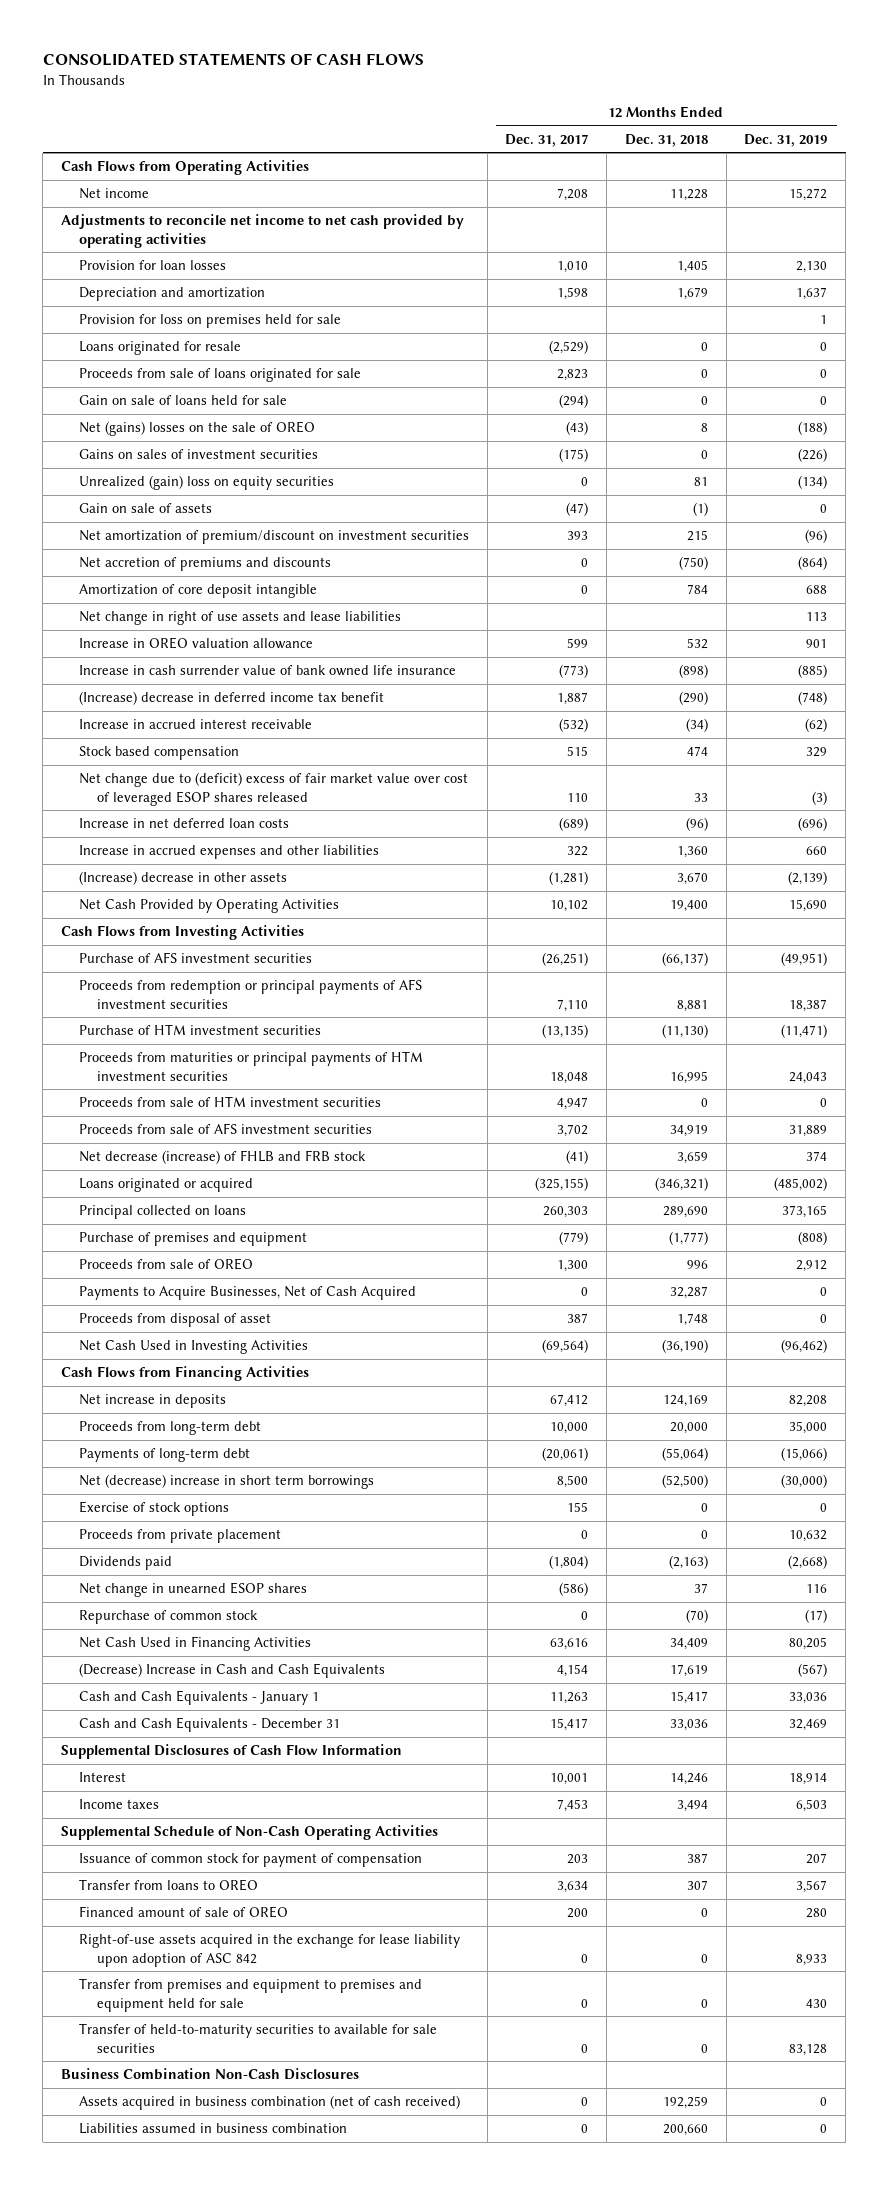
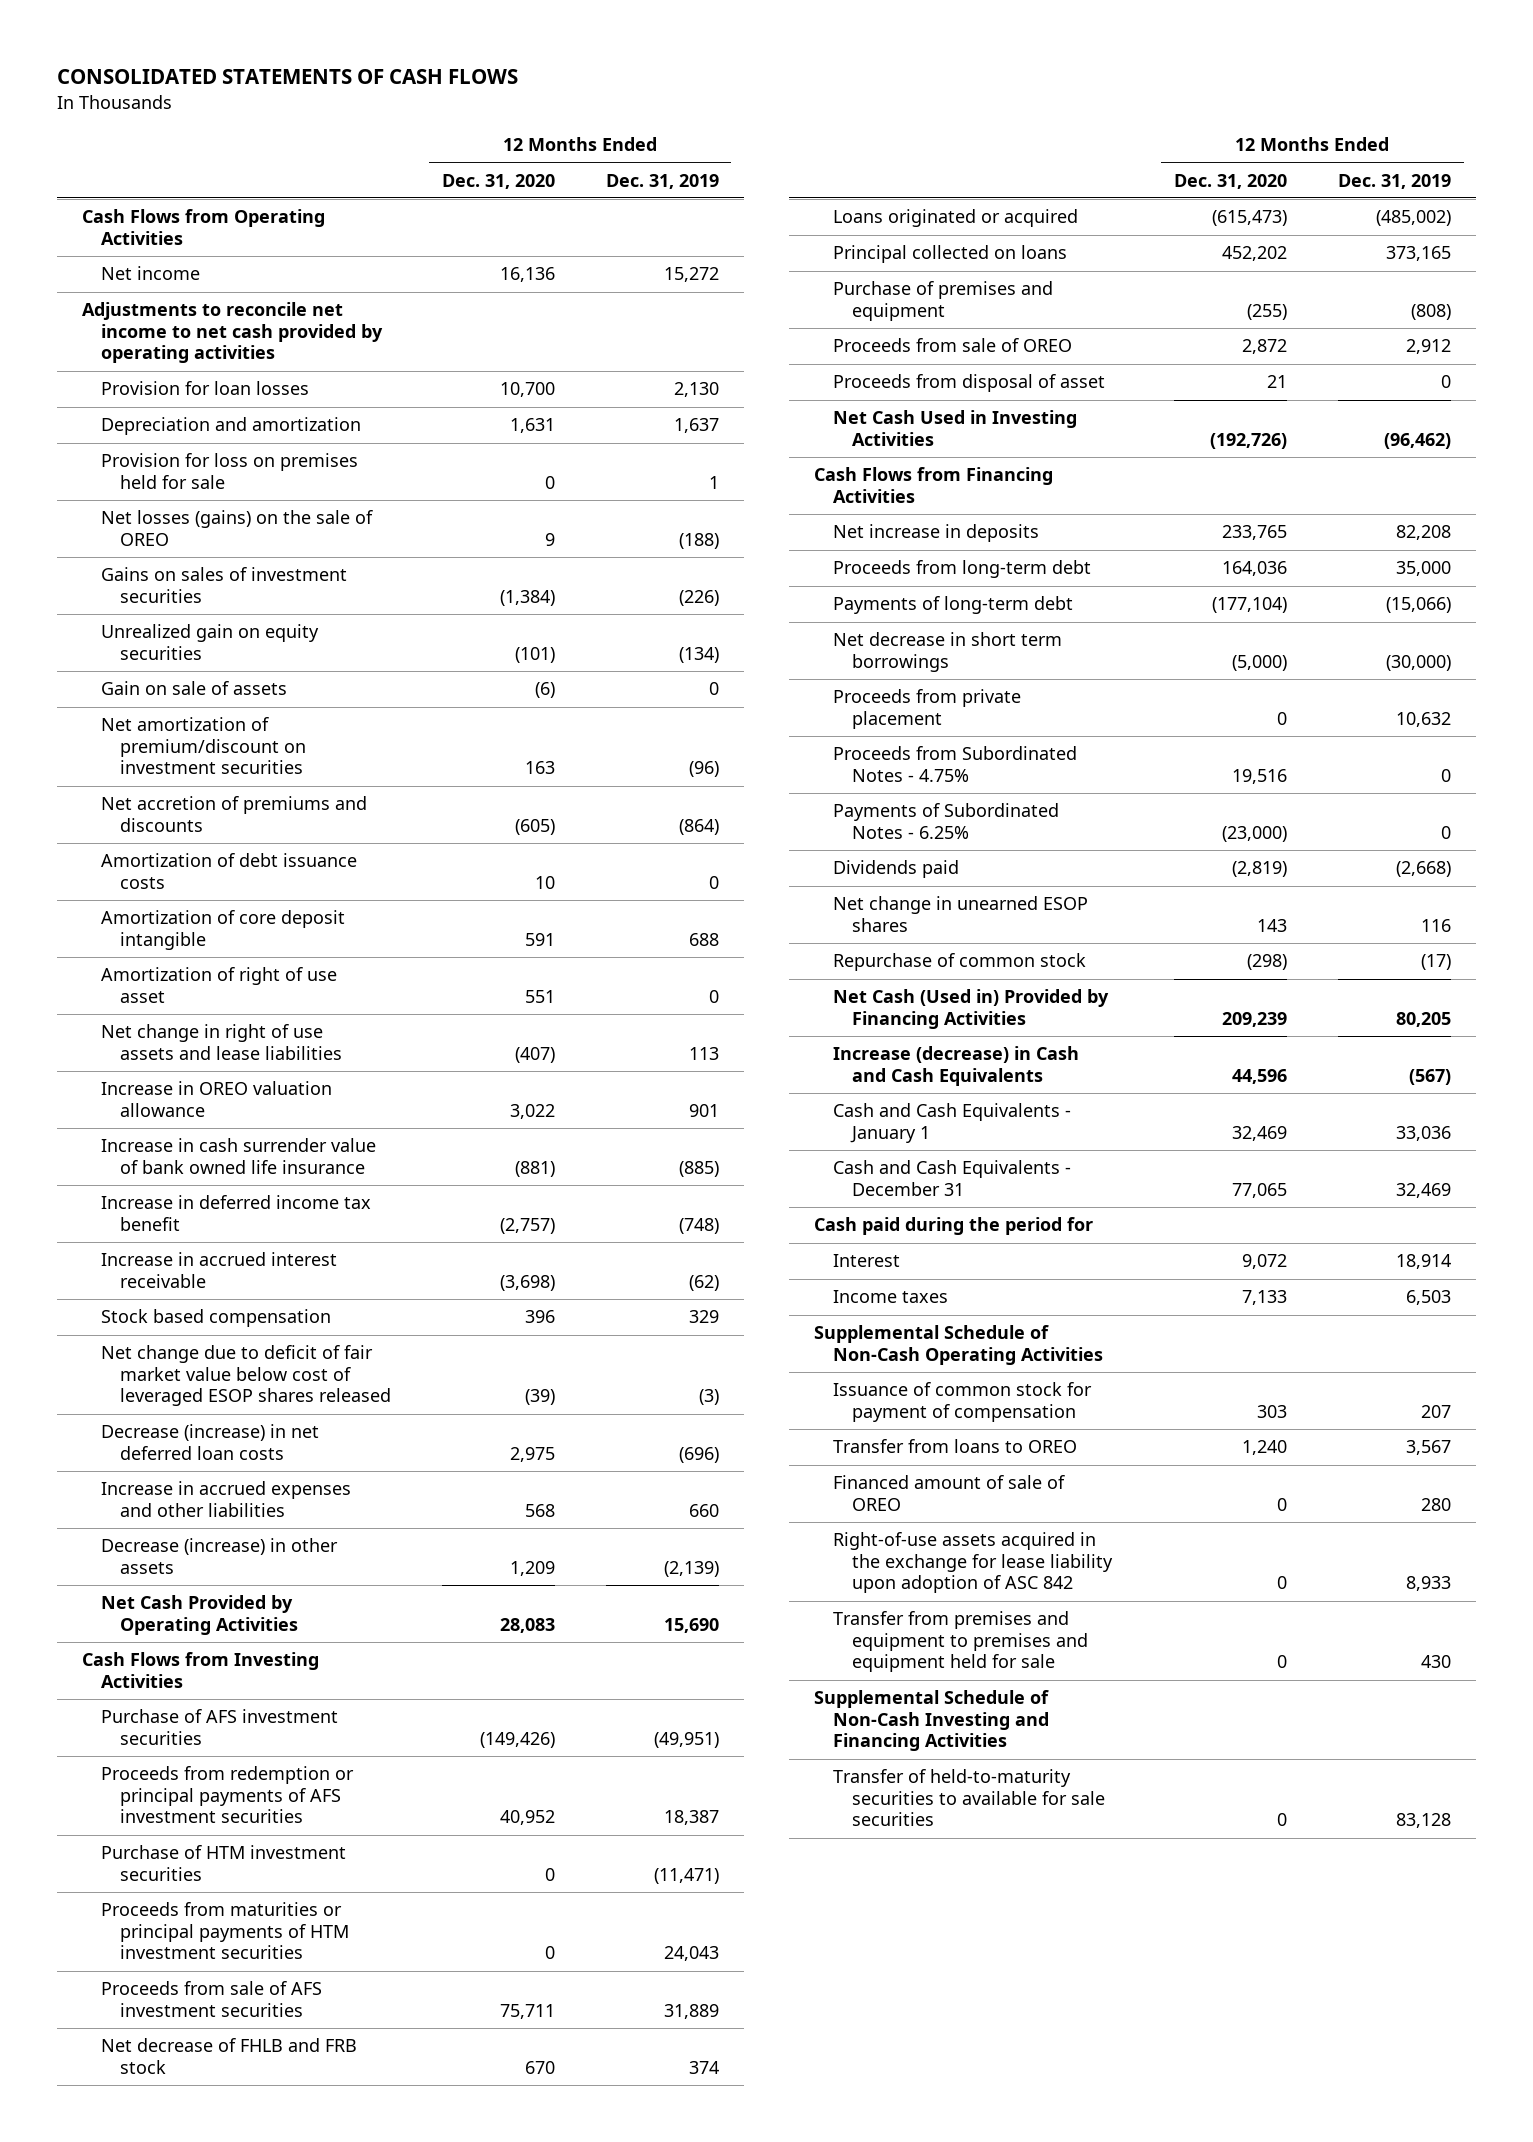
- | 12 Months Ended Dec. 31, 2017 | 12 Months Ended Dec. 31, 2018 | 12 Months Ended Dec. 31, 2019
+ | 12 Months Ended Dec. 31, 2020 | 12 Months Ended Dec. 31, 2019
- Loans originated for resale | (2,529) | 0 | 0
- Proceeds from sale of loans originated for sale | 2,823 | 0 | 0
- Gain on sale of loans held for sale | (294) | 0 | 0
- Net (gains) losses on the sale of OREO | (43) | 8 | (188)
+ Net losses (gains) on the sale of OREO | 9 | (188)
- Unrealized (gain) loss on equity securities | 0 | 81 | (134)
+ Unrealized gain on equity securities | (101) | (134)
+ Amortization of debt issuance costs | 10 | 0
+ Amortization of right of use asset | 551 | 0
- (Increase) decrease in deferred income tax benefit | 1,887 | (290) | (748)
+ Increase in deferred income tax benefit | (2,757) | (748)
- Net change due to (deficit) excess of fair market value over cost of leveraged ESOP shares released | 110 | 33 | (3)
- Increase in net deferred loan costs | (689) | (96) | (696)
+ Net change due to deficit of fair market value below cost of leveraged ESOP shares released | (39) | (3)
+ Decrease (increase) in net deferred loan costs | 2,975 | (696)
- (Increase) decrease in other assets | (1,281) | 3,670 | (2,139)
+ Decrease (increase) in other assets | 1,209 | (2,139)
- Proceeds from sale of HTM investment securities | 4,947 | 0 | 0
- Net decrease (increase) of FHLB and FRB stock | (41) | 3,659 | 374
+ Net decrease of FHLB and FRB stock | 670 | 374
- Payments to Acquire Businesses, Net of Cash Acquired | 0 | 32,287 | 0
- Net (decrease) increase in short term borrowings | 8,500 | (52,500) | (30,000)
- Exercise of stock options | 155 | 0 | 0
+ Net decrease in short term borrowings | (5,000) | (30,000)
+ Proceeds from Subordinated Notes - 4.75% | 19,516 | 0
+ Payments of Subordinated Notes - 6.25% | (23,000) | 0
- Net Cash Used in Financing Activities | 63,616 | 34,409 | 80,205
- (Decrease) Increase in Cash and Cash Equivalents | 4,154 | 17,619 | (567)
+ Net Cash (Used in) Provided by Financing Activities | 209,239 | 80,205
+ Increase (decrease) in Cash and Cash Equivalents | 44,596 | (567)
- Supplemental Disclosures of Cash Flow Information
+ Cash paid during the period for
+ Supplemental Schedule of Non-Cash Investing and Financing Activities
- Business Combination Non-Cash Disclosures
- Assets acquired in business combination (net of cash received) | 0 | 192,259 | 0
- Liabilities assumed in business combination | 0 | 200,660 | 0

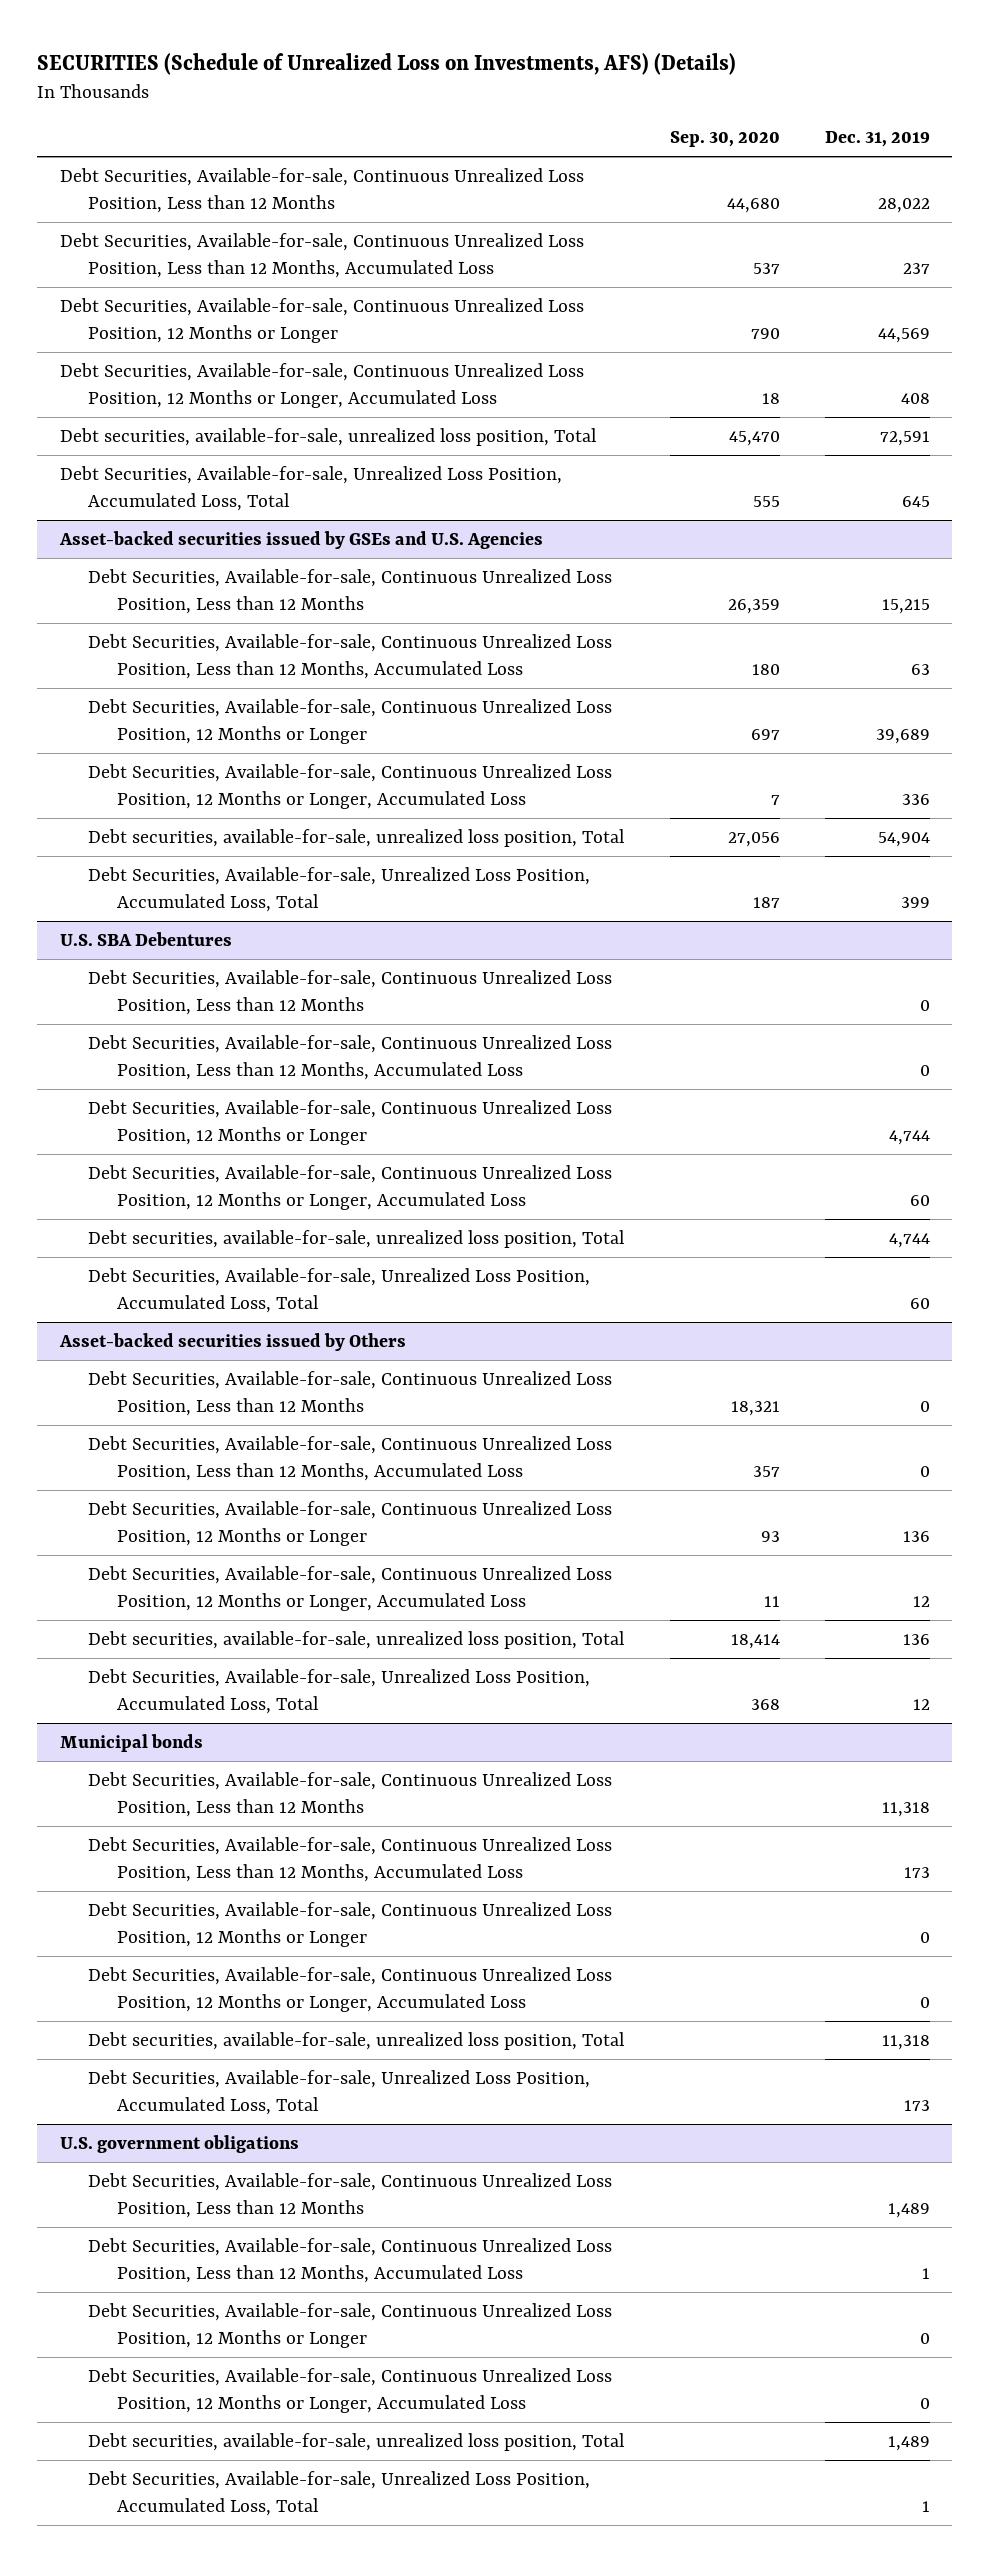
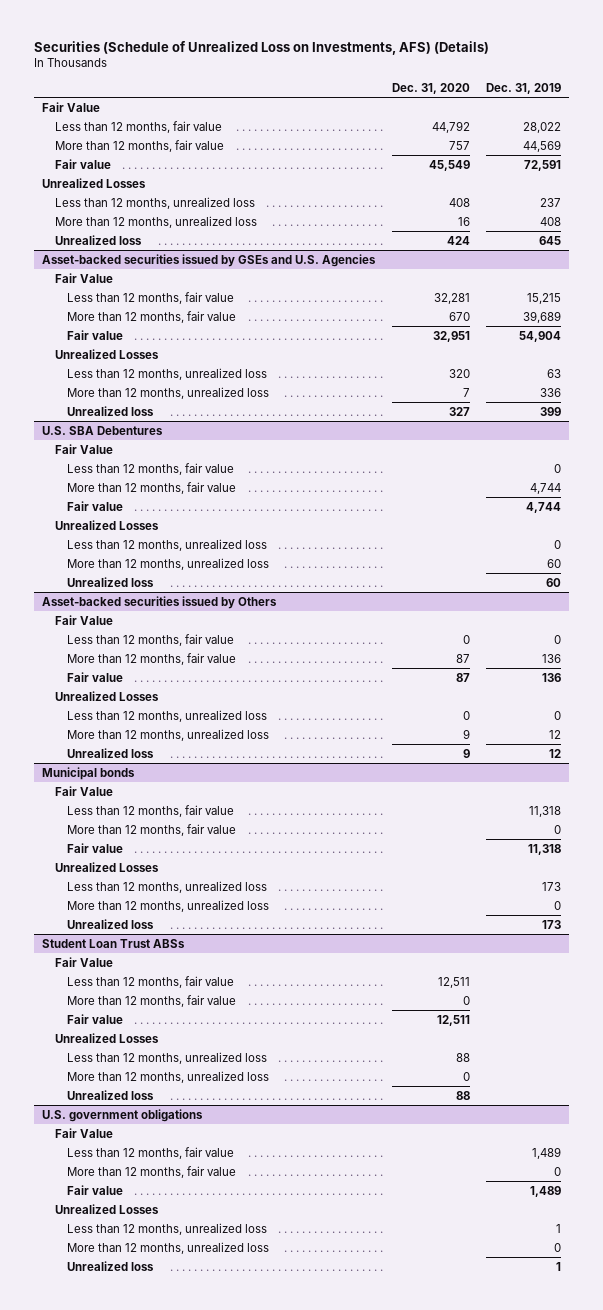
- SECURITIES (Schedule of Unrealized Loss on Investments, AFS) (Details)
+ Securities (Schedule of Unrealized Loss on Investments, AFS) (Details)
- | Sep. 30, 2020 | Dec. 31, 2019
+ | Dec. 31, 2020 | Dec. 31, 2019
- Debt Securities, Available-for-sale, Continuous Unrealized Loss Position, Less than 12 Months | 44,680 | 28,022
- Debt Securities, Available-for-sale, Continuous Unrealized Loss Position, Less than 12 Months, Accumulated Loss | 537 | 237
- Debt Securities, Available-for-sale, Continuous Unrealized Loss Position, 12 Months or Longer | 790 | 44,569
- Debt Securities, Available-for-sale, Continuous Unrealized Loss Position, 12 Months or Longer, Accumulated Loss | 18 | 408
- Debt securities, available-for-sale, unrealized loss position, Total | 45,470 | 72,591
- Debt Securities, Available-for-sale, Unrealized Loss Position, Accumulated Loss, Total | 555 | 645
+ Fair Value
+ Less than 12 months, fair value | 44,792 | 28,022
+ More than 12 months, fair value | 757 | 44,569
+ Fair value | 45,549 | 72,591
+ Unrealized Losses
+ Less than 12 months, unrealized loss | 408 | 237
+ More than 12 months, unrealized loss | 16 | 408
+ Unrealized loss | 424 | 645
@ Asset-backed securities issued by GSEs and U.S. Agencies
- Debt Securities, Available-for-sale, Continuous Unrealized Loss Position, Less than 12 Months | 26,359 | 15,215
- Debt Securities, Available-for-sale, Continuous Unrealized Loss Position, Less than 12 Months, Accumulated Loss | 180 | 63
- Debt Securities, Available-for-sale, Continuous Unrealized Loss Position, 12 Months or Longer | 697 | 39,689
- Debt Securities, Available-for-sale, Continuous Unrealized Loss Position, 12 Months or Longer, Accumulated Loss | 7 | 336
- Debt securities, available-for-sale, unrealized loss position, Total | 27,056 | 54,904
- Debt Securities, Available-for-sale, Unrealized Loss Position, Accumulated Loss, Total | 187 | 399
+ Fair Value
+ Less than 12 months, fair value | 32,281 | 15,215
+ More than 12 months, fair value | 670 | 39,689
+ Fair value | 32,951 | 54,904
+ Unrealized Losses
+ Less than 12 months, unrealized loss | 320 | 63
+ More than 12 months, unrealized loss | 7 | 336
+ Unrealized loss | 327 | 399
@ U.S. SBA Debentures
- Debt Securities, Available-for-sale, Continuous Unrealized Loss Position, Less than 12 Months | | 0
- Debt Securities, Available-for-sale, Continuous Unrealized Loss Position, Less than 12 Months, Accumulated Loss | | 0
- Debt Securities, Available-for-sale, Continuous Unrealized Loss Position, 12 Months or Longer | | 4,744
- Debt Securities, Available-for-sale, Continuous Unrealized Loss Position, 12 Months or Longer, Accumulated Loss | | 60
- Debt securities, available-for-sale, unrealized loss position, Total | | 4,744
- Debt Securities, Available-for-sale, Unrealized Loss Position, Accumulated Loss, Total | | 60
+ Fair Value
+ Less than 12 months, fair value | | 0
+ More than 12 months, fair value | | 4,744
+ Fair value | | 4,744
+ Unrealized Losses
+ Less than 12 months, unrealized loss | | 0
+ More than 12 months, unrealized loss | | 60
+ Unrealized loss | | 60
@ Asset-backed securities issued by Others
- Debt Securities, Available-for-sale, Continuous Unrealized Loss Position, Less than 12 Months | 18,321 | 0
- Debt Securities, Available-for-sale, Continuous Unrealized Loss Position, Less than 12 Months, Accumulated Loss | 357 | 0
- Debt Securities, Available-for-sale, Continuous Unrealized Loss Position, 12 Months or Longer | 93 | 136
- Debt Securities, Available-for-sale, Continuous Unrealized Loss Position, 12 Months or Longer, Accumulated Loss | 11 | 12
- Debt securities, available-for-sale, unrealized loss position, Total | 18,414 | 136
- Debt Securities, Available-for-sale, Unrealized Loss Position, Accumulated Loss, Total | 368 | 12
+ Fair Value
+ Less than 12 months, fair value | 0 | 0
+ More than 12 months, fair value | 87 | 136
+ Fair value | 87 | 136
+ Unrealized Losses
+ Less than 12 months, unrealized loss | 0 | 0
+ More than 12 months, unrealized loss | 9 | 12
+ Unrealized loss | 9 | 12
@ Municipal bonds
- Debt Securities, Available-for-sale, Continuous Unrealized Loss Position, Less than 12 Months | | 11,318
- Debt Securities, Available-for-sale, Continuous Unrealized Loss Position, Less than 12 Months, Accumulated Loss | | 173
- Debt Securities, Available-for-sale, Continuous Unrealized Loss Position, 12 Months or Longer | | 0
- Debt Securities, Available-for-sale, Continuous Unrealized Loss Position, 12 Months or Longer, Accumulated Loss | | 0
- Debt securities, available-for-sale, unrealized loss position, Total | | 11,318
- Debt Securities, Available-for-sale, Unrealized Loss Position, Accumulated Loss, Total | | 173
+ Fair Value
+ Less than 12 months, fair value | | 11,318
+ More than 12 months, fair value | | 0
+ Fair value | | 11,318
+ Unrealized Losses
+ Less than 12 months, unrealized loss | | 173
+ More than 12 months, unrealized loss | | 0
+ Unrealized loss | | 173
+ Student Loan Trust ABSs
+ Fair Value
+ Less than 12 months, fair value | 12,511 |
+ More than 12 months, fair value | 0 |
+ Fair value | 12,511 |
+ Unrealized Losses
+ Less than 12 months, unrealized loss | 88 |
+ More than 12 months, unrealized loss | 0 |
+ Unrealized loss | 88 |
@ U.S. government obligations
- Debt Securities, Available-for-sale, Continuous Unrealized Loss Position, Less than 12 Months | | 1,489
- Debt Securities, Available-for-sale, Continuous Unrealized Loss Position, Less than 12 Months, Accumulated Loss | | 1
- Debt Securities, Available-for-sale, Continuous Unrealized Loss Position, 12 Months or Longer | | 0
- Debt Securities, Available-for-sale, Continuous Unrealized Loss Position, 12 Months or Longer, Accumulated Loss | | 0
- Debt securities, available-for-sale, unrealized loss position, Total | | 1,489
- Debt Securities, Available-for-sale, Unrealized Loss Position, Accumulated Loss, Total | | 1
+ Fair Value
+ Less than 12 months, fair value | | 1,489
+ More than 12 months, fair value | | 0
+ Fair value | | 1,489
+ Unrealized Losses
+ Less than 12 months, unrealized loss | | 1
+ More than 12 months, unrealized loss | | 0
+ Unrealized loss | | 1

